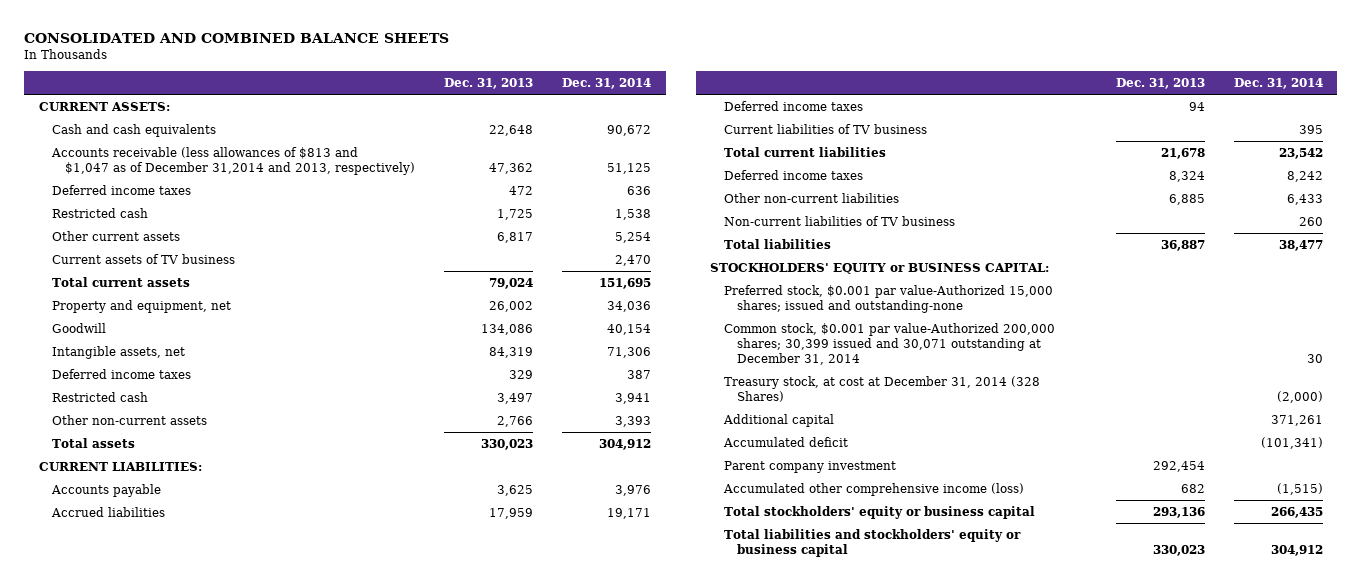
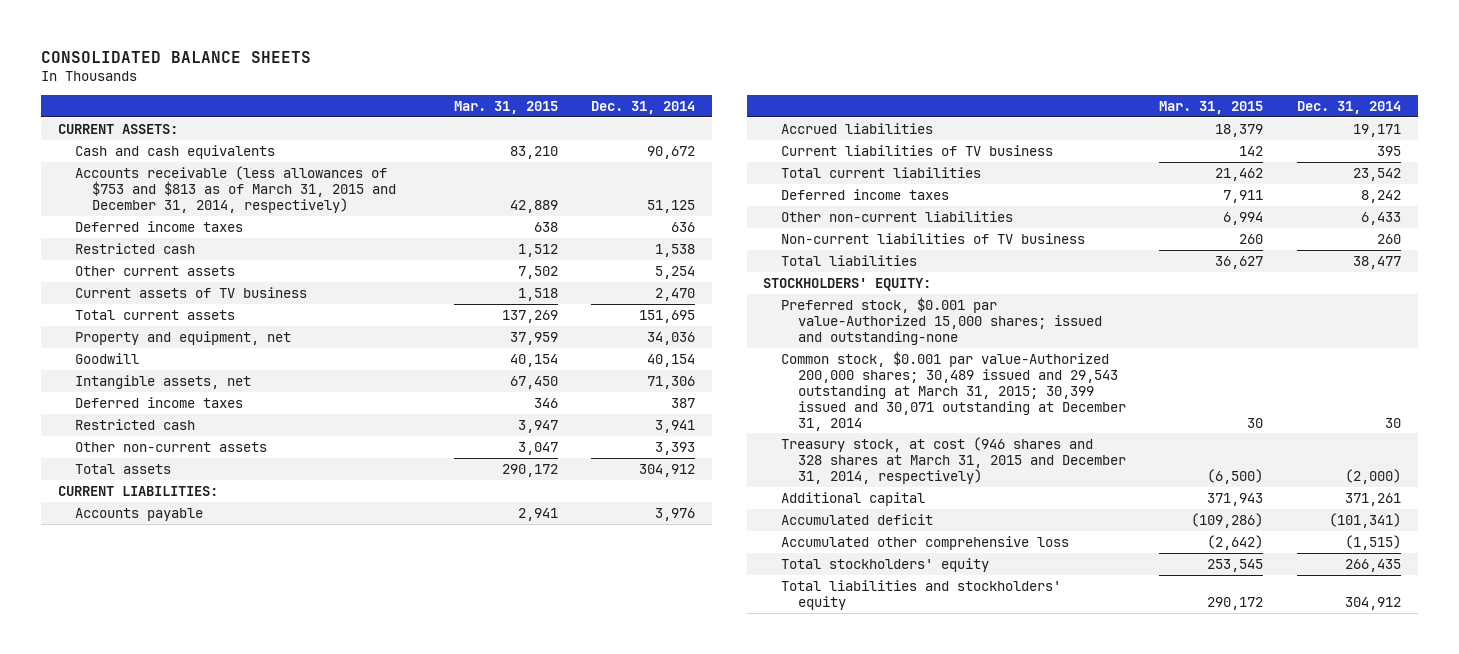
- CONSOLIDATED AND COMBINED BALANCE SHEETS
+ CONSOLIDATED BALANCE SHEETS
- | Dec. 31, 2013 | Dec. 31, 2014
+ | Mar. 31, 2015 | Dec. 31, 2014
- Accounts receivable (less allowances of $813 and $1,047 as of December 31,2014 and 2013, respectively) | 47,362 | 51,125
+ Accounts receivable (less allowances of $753 and $813 as of March 31, 2015 and December 31, 2014, respectively) | 42,889 | 51,125
- Deferred income taxes | 94 |
- STOCKHOLDERS' EQUITY or BUSINESS CAPITAL:
+ STOCKHOLDERS' EQUITY:
- Common stock, $0.001 par value-Authorized 200,000 shares; 30,399 issued and 30,071 outstanding at December 31, 2014 | | 30
- Treasury stock, at cost at December 31, 2014 (328 Shares) | | (2,000)
+ Common stock, $0.001 par value-Authorized 200,000 shares; 30,489 issued and 29,543 outstanding at March 31, 2015; 30,399 issued and 30,071 outstanding at December 31, 2014 | 30 | 30
+ Treasury stock, at cost (946 shares and 328 shares at March 31, 2015 and December 31, 2014, respectively) | (6,500) | (2,000)
- Parent company investment | 292,454 |
- Accumulated other comprehensive income (loss) | 682 | (1,515)
- Total stockholders' equity or business capital | 293,136 | 266,435
- Total liabilities and stockholders' equity or business capital | 330,023 | 304,912
+ Accumulated other comprehensive loss | (2,642) | (1,515)
+ Total stockholders' equity | 253,545 | 266,435
+ Total liabilities and stockholders' equity | 290,172 | 304,912

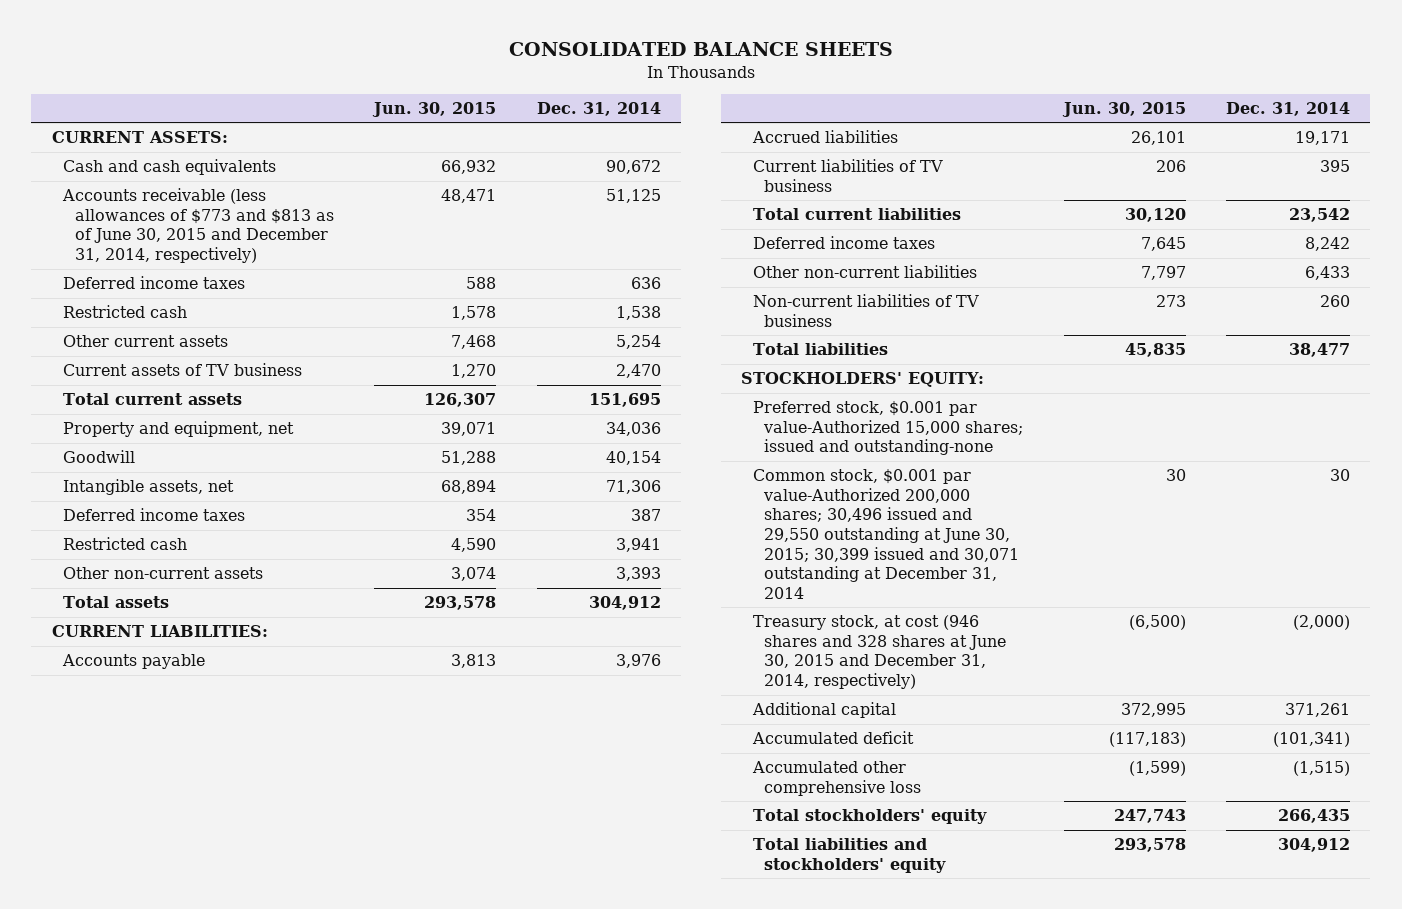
- | Mar. 31, 2015 | Dec. 31, 2014
+ | Jun. 30, 2015 | Dec. 31, 2014
- Accounts receivable (less allowances of $753 and $813 as of March 31, 2015 and December 31, 2014, respectively) | 42,889 | 51,125
+ Accounts receivable (less allowances of $773 and $813 as of June 30, 2015 and December 31, 2014, respectively) | 48,471 | 51,125
- Common stock, $0.001 par value-Authorized 200,000 shares; 30,489 issued and 29,543 outstanding at March 31, 2015; 30,399 issued and 30,071 outstanding at December 31, 2014 | 30 | 30
- Treasury stock, at cost (946 shares and 328 shares at March 31, 2015 and December 31, 2014, respectively) | (6,500) | (2,000)
+ Common stock, $0.001 par value-Authorized 200,000 shares; 30,496 issued and 29,550 outstanding at June 30, 2015; 30,399 issued and 30,071 outstanding at December 31, 2014 | 30 | 30
+ Treasury stock, at cost (946 shares and 328 shares at June 30, 2015 and December 31, 2014, respectively) | (6,500) | (2,000)

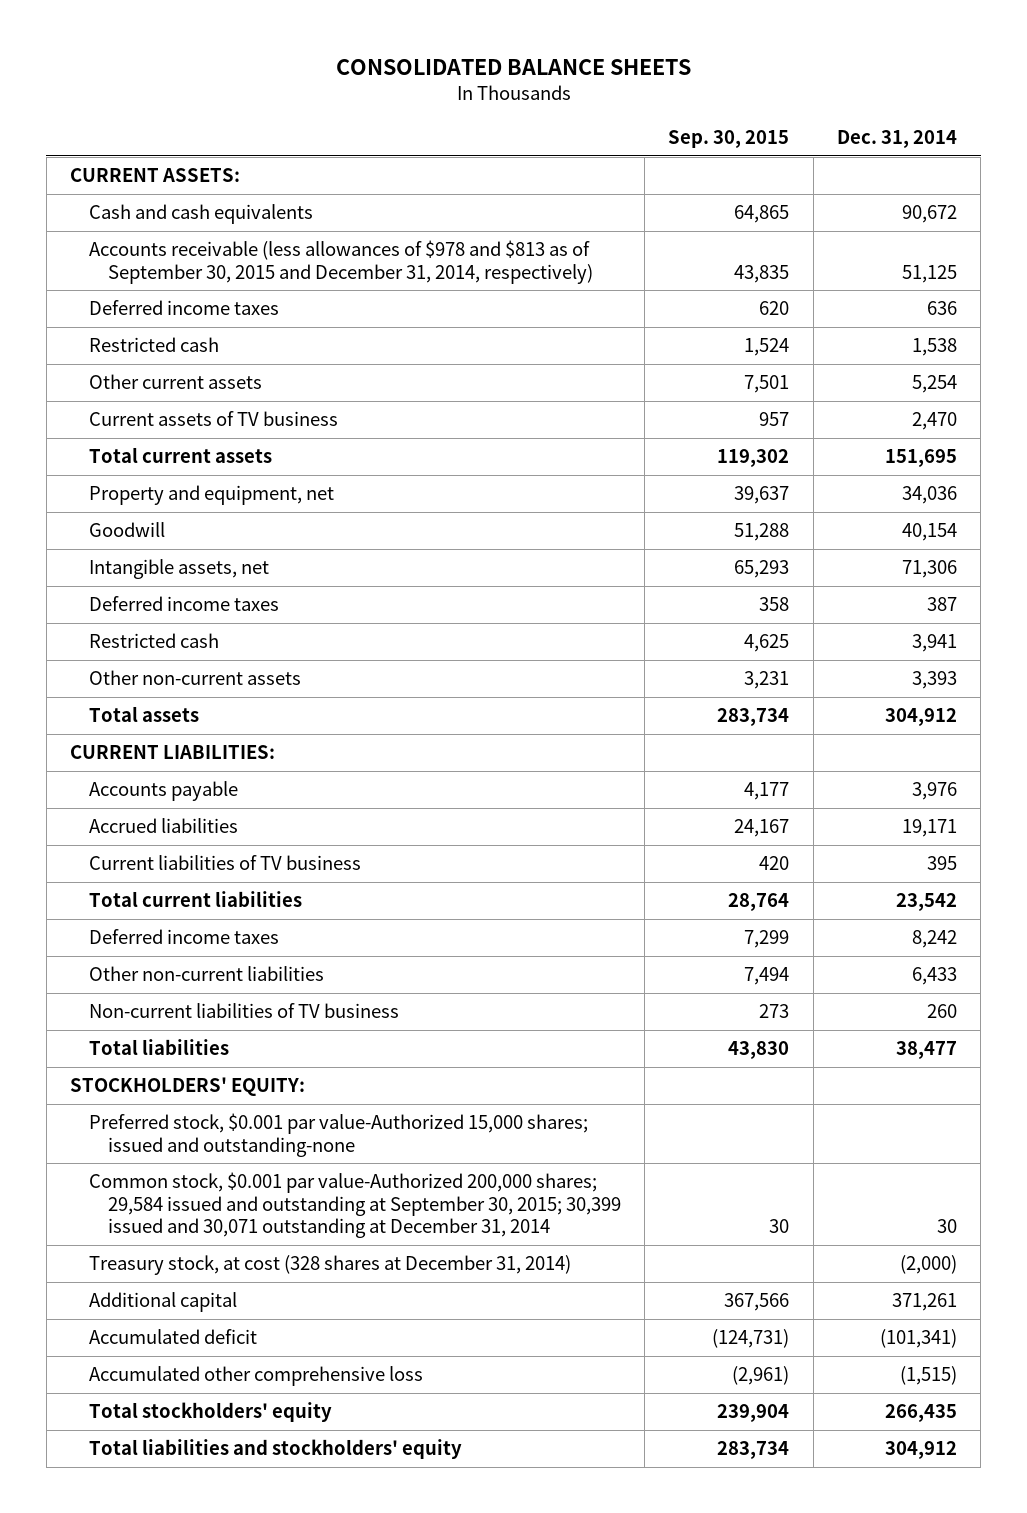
- | Jun. 30, 2015 | Dec. 31, 2014
+ | Sep. 30, 2015 | Dec. 31, 2014
- Accounts receivable (less allowances of $773 and $813 as of June 30, 2015 and December 31, 2014, respectively) | 48,471 | 51,125
+ Accounts receivable (less allowances of $978 and $813 as of September 30, 2015 and December 31, 2014, respectively) | 43,835 | 51,125
- Common stock, $0.001 par value-Authorized 200,000 shares; 30,496 issued and 29,550 outstanding at June 30, 2015; 30,399 issued and 30,071 outstanding at December 31, 2014 | 30 | 30
- Treasury stock, at cost (946 shares and 328 shares at June 30, 2015 and December 31, 2014, respectively) | (6,500) | (2,000)
+ Common stock, $0.001 par value-Authorized 200,000 shares; 29,584 issued and outstanding at September 30, 2015; 30,399 issued and 30,071 outstanding at December 31, 2014 | 30 | 30
+ Treasury stock, at cost (328 shares at December 31, 2014) | | (2,000)

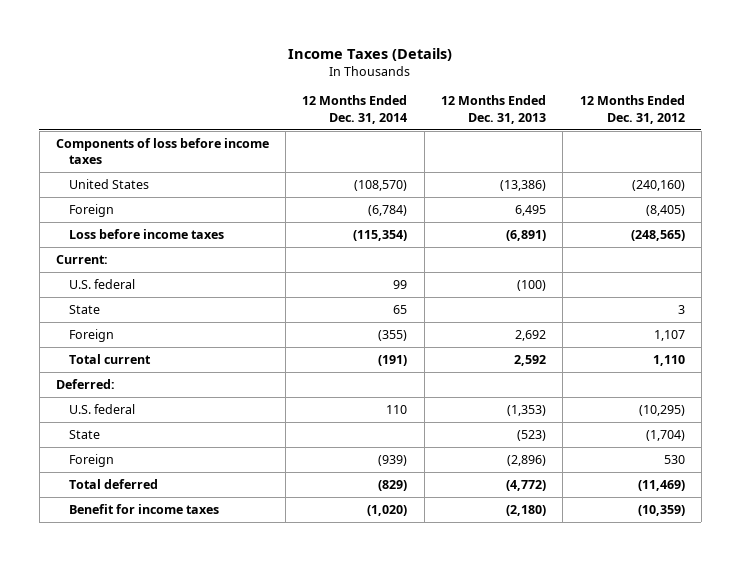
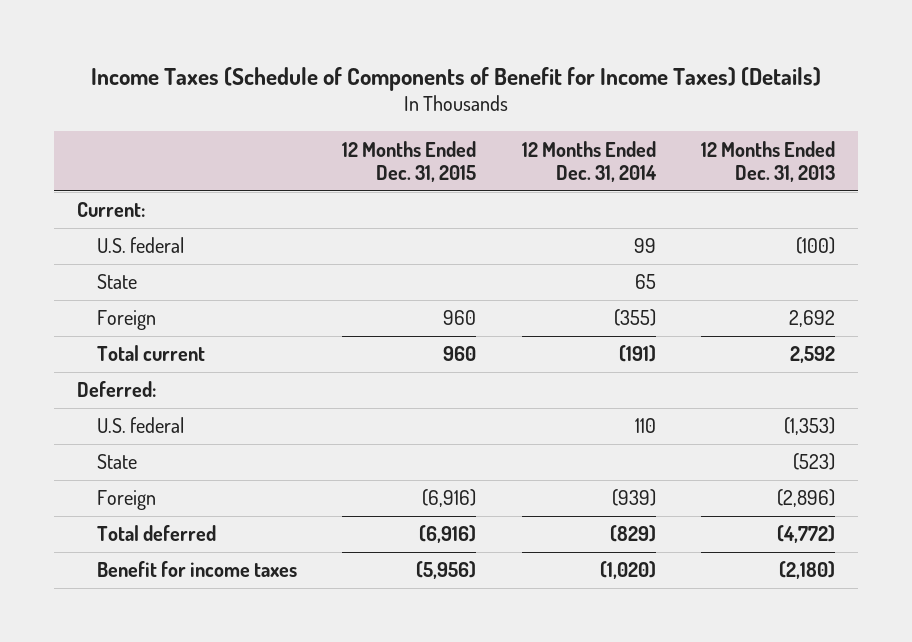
- Income Taxes (Details)
+ Income Taxes (Schedule of Components of Benefit for Income Taxes) (Details)
- | 12 Months Ended Dec. 31, 2014 | 12 Months Ended Dec. 31, 2013 | 12 Months Ended Dec. 31, 2012
+ | 12 Months Ended Dec. 31, 2015 | 12 Months Ended Dec. 31, 2014 | 12 Months Ended Dec. 31, 2013
- Components of loss before income taxes
- United States | (108,570) | (13,386) | (240,160)
- Foreign | (6,784) | 6,495 | (8,405)
- Loss before income taxes | (115,354) | (6,891) | (248,565)

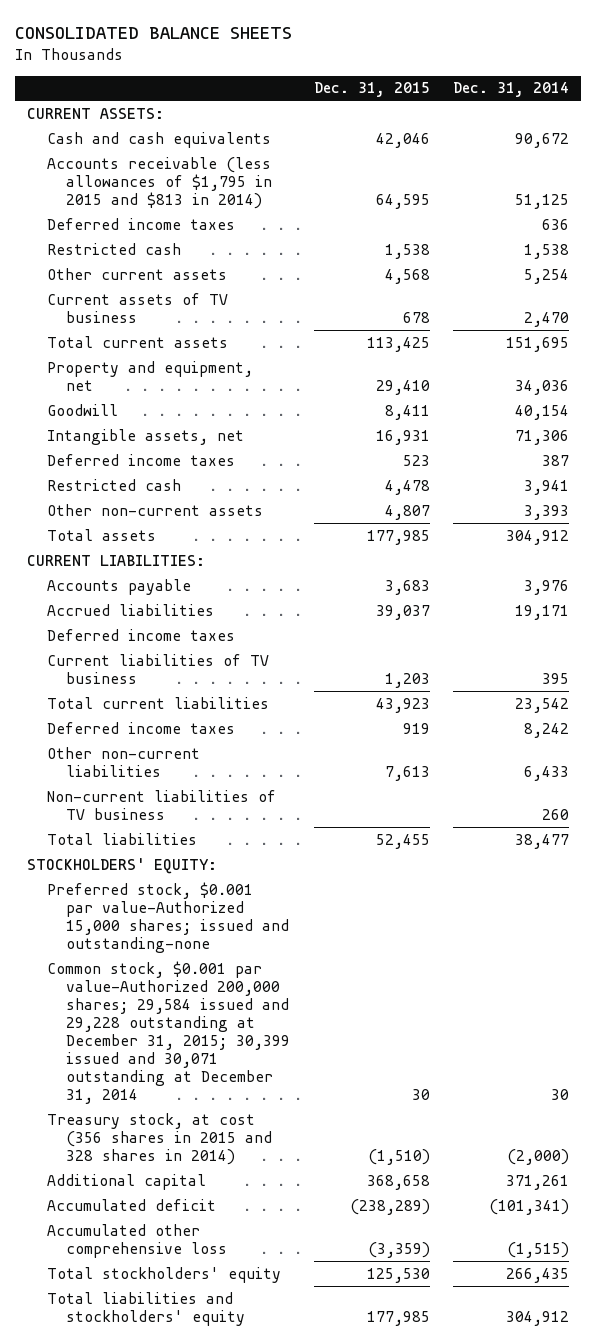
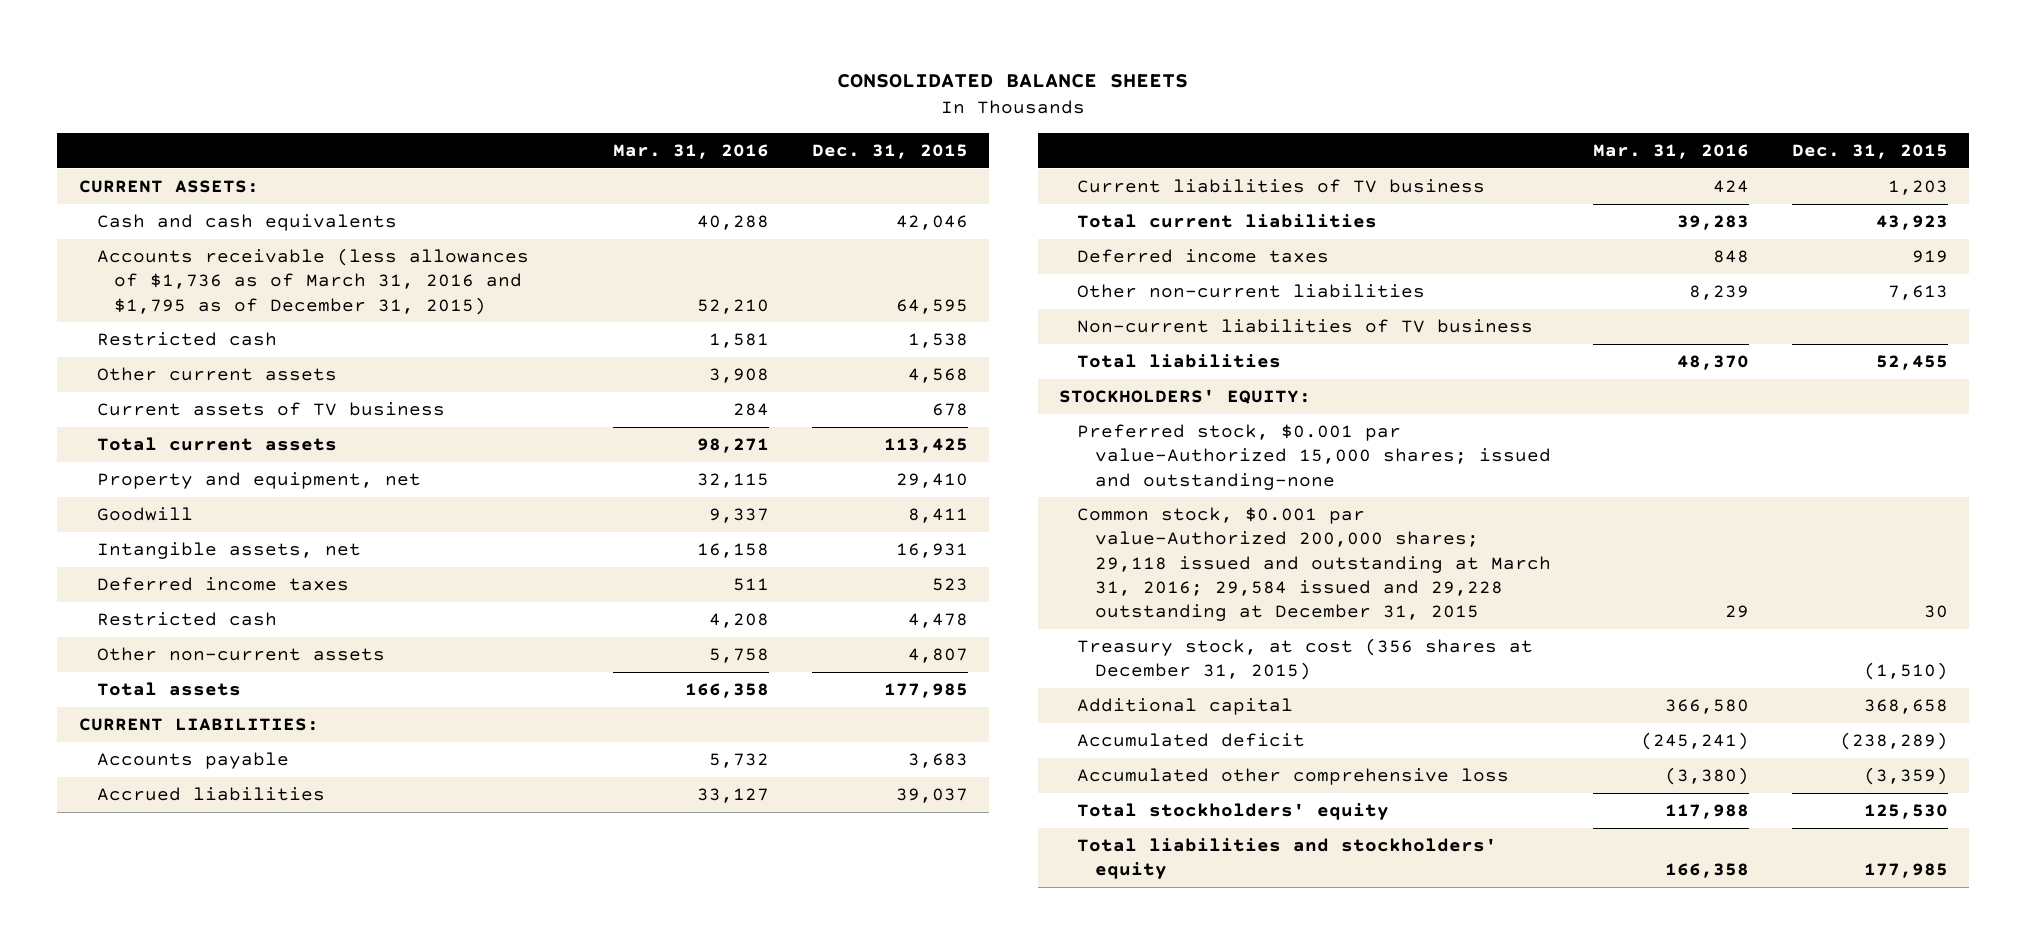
- | Dec. 31, 2015 | Dec. 31, 2014
+ | Mar. 31, 2016 | Dec. 31, 2015
- Accounts receivable (less allowances of $1,795 in 2015 and $813 in 2014) | 64,595 | 51,125
- Deferred income taxes | | 636
+ Accounts receivable (less allowances of $1,736 as of March 31, 2016 and $1,795 as of December 31, 2015) | 52,210 | 64,595
- Deferred income taxes
- Common stock, $0.001 par value-Authorized 200,000 shares; 29,584 issued and 29,228 outstanding at December 31, 2015; 30,399 issued and 30,071 outstanding at December 31, 2014 | 30 | 30
- Treasury stock, at cost (356 shares in 2015 and 328 shares in 2014) | (1,510) | (2,000)
+ Common stock, $0.001 par value-Authorized 200,000 shares; 29,118 issued and outstanding at March 31, 2016; 29,584 issued and 29,228 outstanding at December 31, 2015 | 29 | 30
+ Treasury stock, at cost (356 shares at December 31, 2015) | | (1,510)

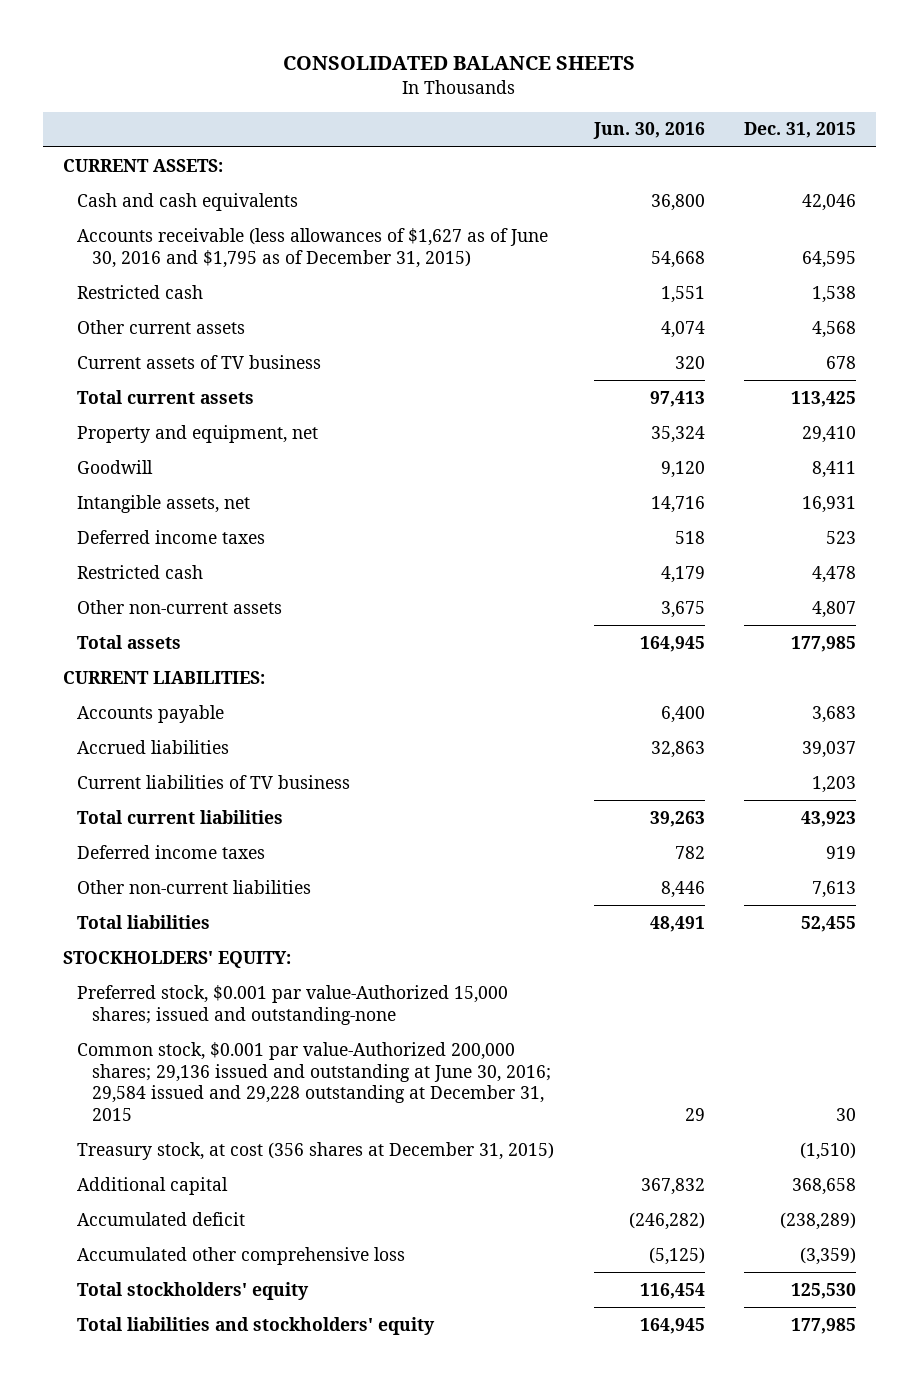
- | Mar. 31, 2016 | Dec. 31, 2015
+ | Jun. 30, 2016 | Dec. 31, 2015
- Accounts receivable (less allowances of $1,736 as of March 31, 2016 and $1,795 as of December 31, 2015) | 52,210 | 64,595
+ Accounts receivable (less allowances of $1,627 as of June 30, 2016 and $1,795 as of December 31, 2015) | 54,668 | 64,595
- Non-current liabilities of TV business
- Common stock, $0.001 par value-Authorized 200,000 shares; 29,118 issued and outstanding at March 31, 2016; 29,584 issued and 29,228 outstanding at December 31, 2015 | 29 | 30
+ Common stock, $0.001 par value-Authorized 200,000 shares; 29,136 issued and outstanding at June 30, 2016; 29,584 issued and 29,228 outstanding at December 31, 2015 | 29 | 30

